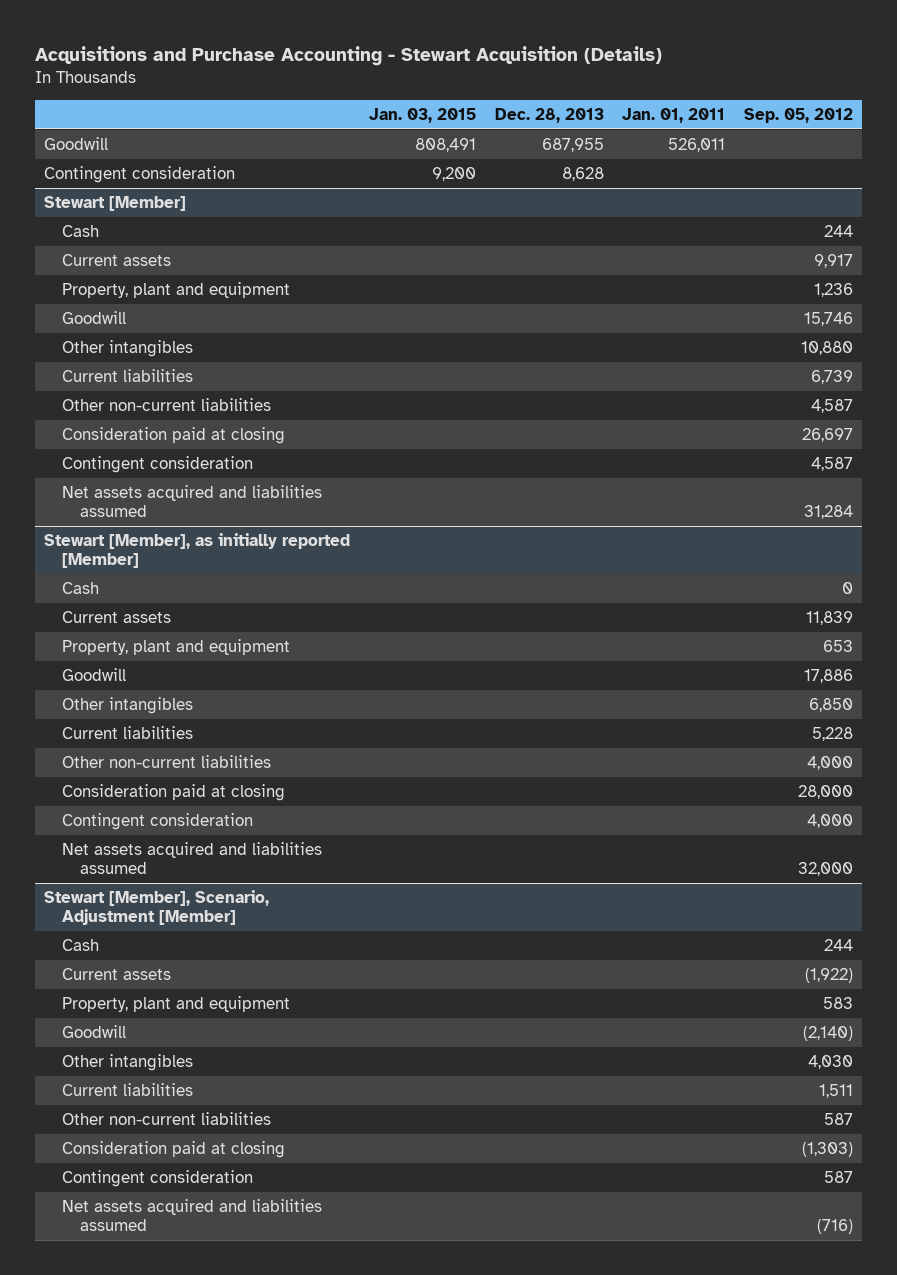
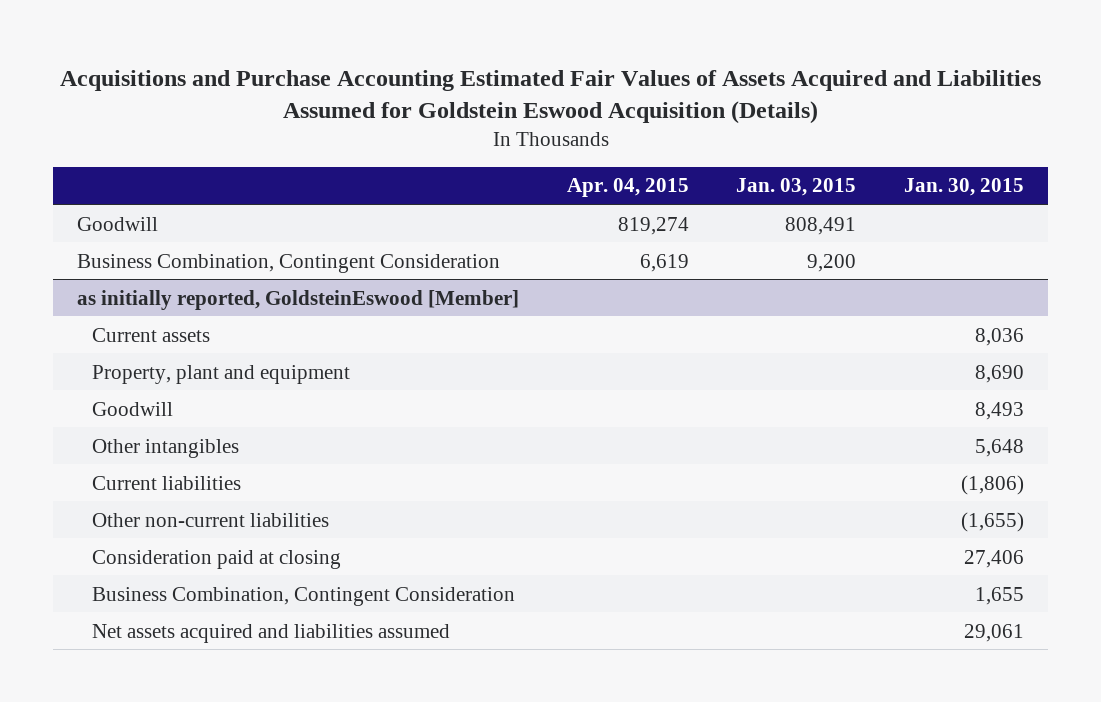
- Acquisitions and Purchase Accounting - Stewart Acquisition (Details)
+ Acquisitions and Purchase Accounting Estimated Fair Values of Assets Acquired and Liabilities Assumed for Goldstein Eswood Acquisition (Details)
- | Jan. 03, 2015 | Dec. 28, 2013 | Jan. 01, 2011 | Sep. 05, 2012
+ | Apr. 04, 2015 | Jan. 03, 2015 | Jan. 30, 2015
- Contingent consideration | 9,200 | 8,628 | |
- Stewart [Member]
- Cash | | | | 244
- Current assets | | | | 9,917
- Property, plant and equipment | | | | 1,236
- Goodwill | | | | 15,746
- Other intangibles | | | | 10,880
- Current liabilities | | | | 6,739
- Other non-current liabilities | | | | 4,587
- Consideration paid at closing | | | | 26,697
- Contingent consideration | | | | 4,587
- Net assets acquired and liabilities assumed | | | | 31,284
- Stewart [Member], as initially reported [Member]
- Cash | | | | 0
+ Business Combination, Contingent Consideration | 6,619 | 9,200 |
+ as initially reported, GoldsteinEswood [Member]
- Contingent consideration | | | | 4,000
+ Business Combination, Contingent Consideration | | | 1,655
- Stewart [Member], Scenario, Adjustment [Member]
- Cash | | | | 244
- Current assets | | | | (1,922)
- Property, plant and equipment | | | | 583
- Goodwill | | | | (2,140)
- Other intangibles | | | | 4,030
- Current liabilities | | | | 1,511
- Other non-current liabilities | | | | 587
- Consideration paid at closing | | | | (1,303)
- Contingent consideration | | | | 587
- Net assets acquired and liabilities assumed | | | | (716)

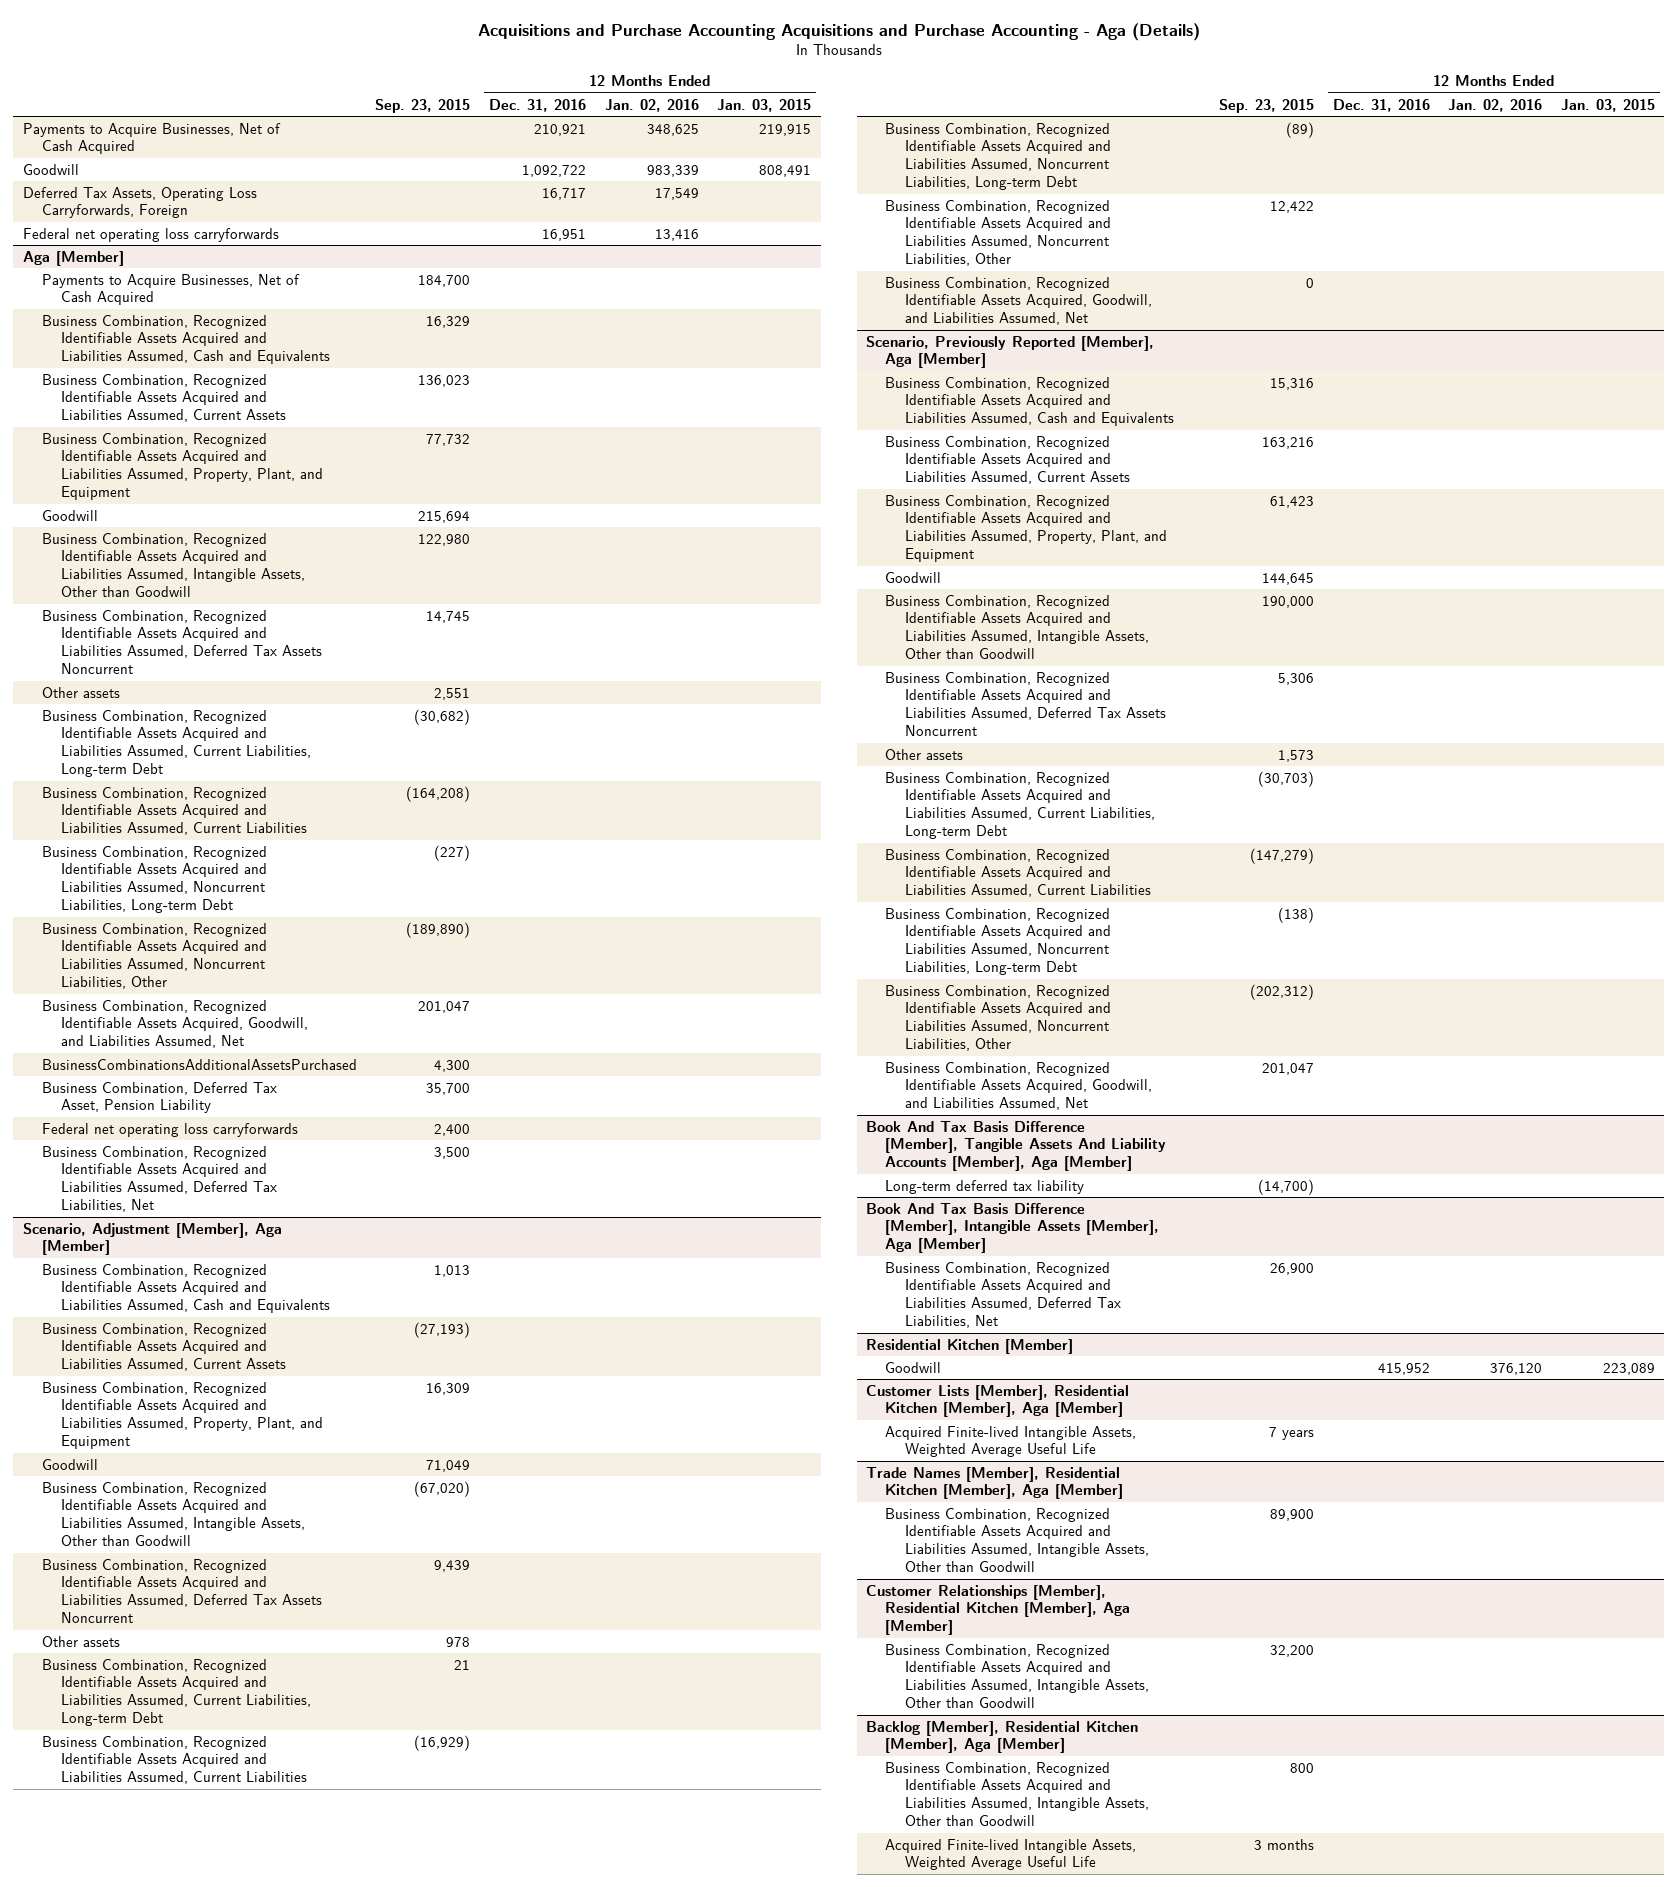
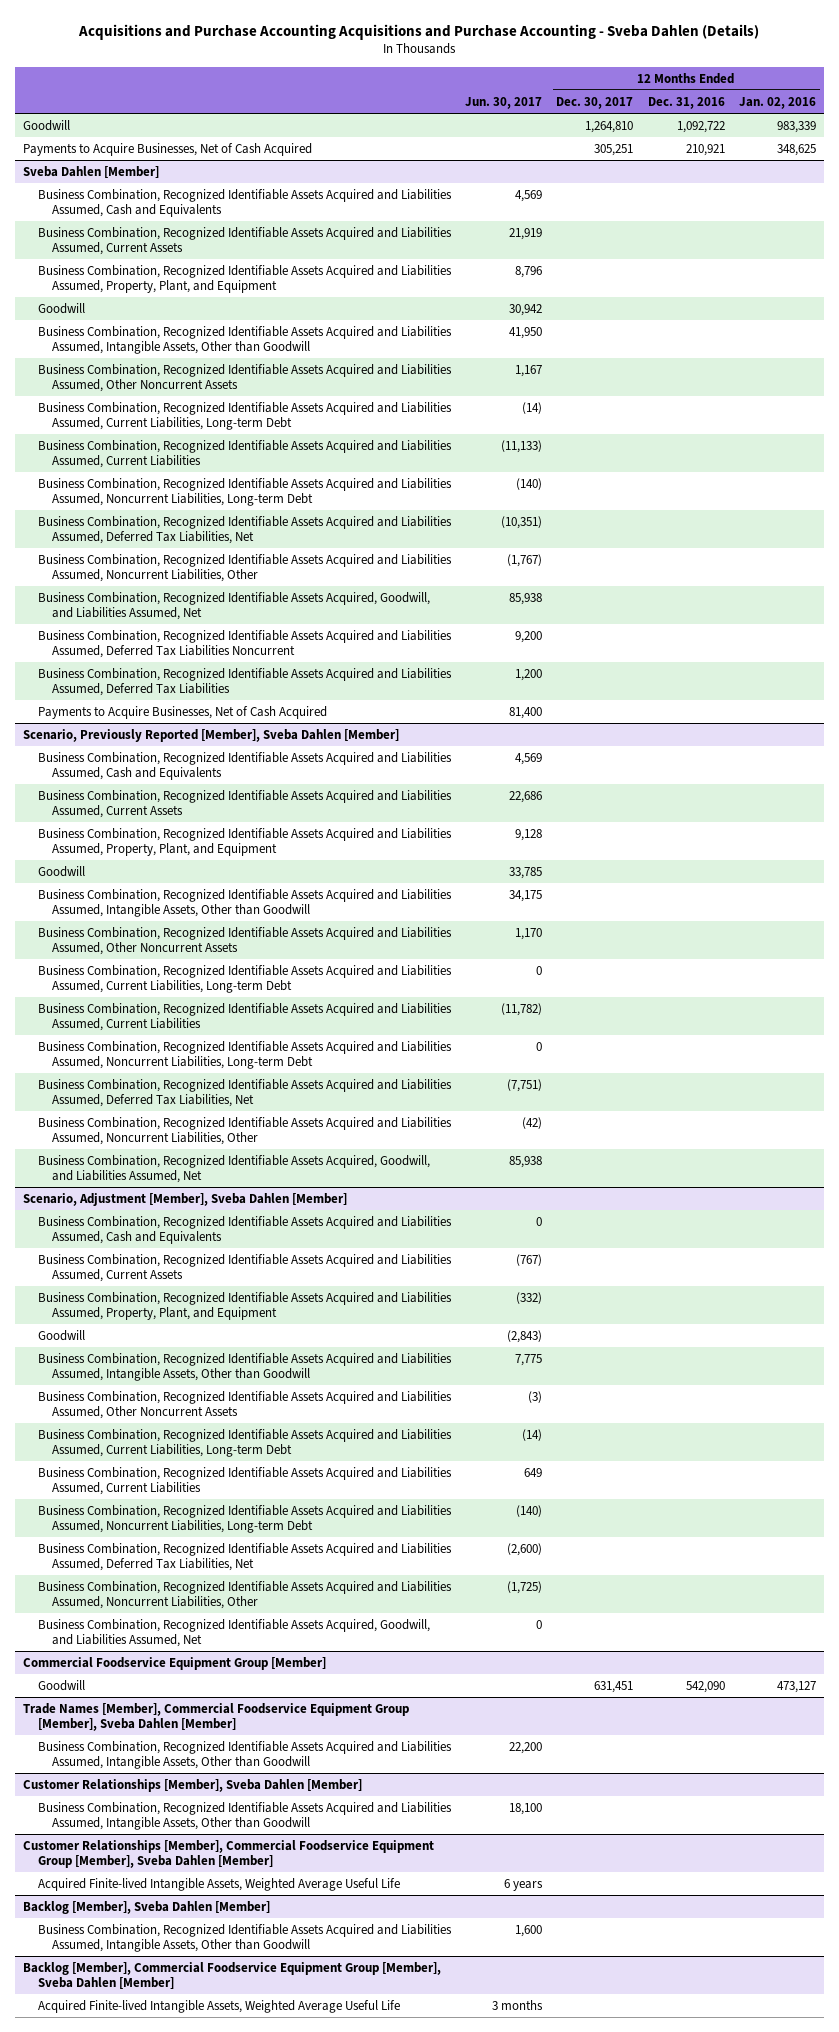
- Acquisitions and Purchase Accounting Acquisitions and Purchase Accounting - Aga (Details)
+ Acquisitions and Purchase Accounting Acquisitions and Purchase Accounting - Sveba Dahlen (Details)
- | Sep. 23, 2015 | 12 Months Ended Dec. 31, 2016 | 12 Months Ended Jan. 02, 2016 | 12 Months Ended Jan. 03, 2015
+ | Jun. 30, 2017 | 12 Months Ended Dec. 30, 2017 | 12 Months Ended Dec. 31, 2016 | 12 Months Ended Jan. 02, 2016
- Deferred Tax Assets, Operating Loss Carryforwards, Foreign | | 16,717 | 17,549 |
- Federal net operating loss carryforwards | | 16,951 | 13,416 |
- Aga [Member]
- Payments to Acquire Businesses, Net of Cash Acquired | 184,700 | | |
- Business Combination, Recognized Identifiable Assets Acquired and Liabilities Assumed, Cash and Equivalents | 16,329 | | |
- Business Combination, Recognized Identifiable Assets Acquired and Liabilities Assumed, Current Assets | 136,023 | | |
- Business Combination, Recognized Identifiable Assets Acquired and Liabilities Assumed, Property, Plant, and Equipment | 77,732 | | |
- Goodwill | 215,694 | | |
- Business Combination, Recognized Identifiable Assets Acquired and Liabilities Assumed, Intangible Assets, Other than Goodwill | 122,980 | | |
- Business Combination, Recognized Identifiable Assets Acquired and Liabilities Assumed, Deferred Tax Assets Noncurrent | 14,745 | | |
- Other assets | 2,551 | | |
- Business Combination, Recognized Identifiable Assets Acquired and Liabilities Assumed, Current Liabilities, Long-term Debt | (30,682) | | |
- Business Combination, Recognized Identifiable Assets Acquired and Liabilities Assumed, Current Liabilities | (164,208) | | |
- Business Combination, Recognized Identifiable Assets Acquired and Liabilities Assumed, Noncurrent Liabilities, Long-term Debt | (227) | | |
- Business Combination, Recognized Identifiable Assets Acquired and Liabilities Assumed, Noncurrent Liabilities, Other | (189,890) | | |
- Business Combination, Recognized Identifiable Assets Acquired, Goodwill, and Liabilities Assumed, Net | 201,047 | | |
- BusinessCombinationsAdditionalAssetsPurchased | 4,300 | | |
- Business Combination, Deferred Tax Asset, Pension Liability | 35,700 | | |
- Federal net operating loss carryforwards | 2,400 | | |
- Business Combination, Recognized Identifiable Assets Acquired and Liabilities Assumed, Deferred Tax Liabilities, Net | 3,500 | | |
- Scenario, Adjustment [Member], Aga [Member]
- Business Combination, Recognized Identifiable Assets Acquired and Liabilities Assumed, Cash and Equivalents | 1,013 | | |
- Business Combination, Recognized Identifiable Assets Acquired and Liabilities Assumed, Current Assets | (27,193) | | |
- Business Combination, Recognized Identifiable Assets Acquired and Liabilities Assumed, Property, Plant, and Equipment | 16,309 | | |
- Goodwill | 71,049 | | |
- Business Combination, Recognized Identifiable Assets Acquired and Liabilities Assumed, Intangible Assets, Other than Goodwill | (67,020) | | |
- Business Combination, Recognized Identifiable Assets Acquired and Liabilities Assumed, Deferred Tax Assets Noncurrent | 9,439 | | |
- Other assets | 978 | | |
- Business Combination, Recognized Identifiable Assets Acquired and Liabilities Assumed, Current Liabilities, Long-term Debt | 21 | | |
- Business Combination, Recognized Identifiable Assets Acquired and Liabilities Assumed, Current Liabilities | (16,929) | | |
- Business Combination, Recognized Identifiable Assets Acquired and Liabilities Assumed, Noncurrent Liabilities, Long-term Debt | (89) | | |
- Business Combination, Recognized Identifiable Assets Acquired and Liabilities Assumed, Noncurrent Liabilities, Other | 12,422 | | |
- Business Combination, Recognized Identifiable Assets Acquired, Goodwill, and Liabilities Assumed, Net | 0 | | |
- Scenario, Previously Reported [Member], Aga [Member]
moved down: Payments to Acquire Businesses, Net of Cash Acquired | | 305,251 | 210,921 | 348,625
+ Sveba Dahlen [Member]
+ Business Combination, Recognized Identifiable Assets Acquired and Liabilities Assumed, Cash and Equivalents | 4,569 | | |
+ Business Combination, Recognized Identifiable Assets Acquired and Liabilities Assumed, Current Assets | 21,919 | | |
+ Business Combination, Recognized Identifiable Assets Acquired and Liabilities Assumed, Property, Plant, and Equipment | 8,796 | | |
+ Goodwill | 30,942 | | |
+ Business Combination, Recognized Identifiable Assets Acquired and Liabilities Assumed, Intangible Assets, Other than Goodwill | 41,950 | | |
+ Business Combination, Recognized Identifiable Assets Acquired and Liabilities Assumed, Other Noncurrent Assets | 1,167 | | |
+ Business Combination, Recognized Identifiable Assets Acquired and Liabilities Assumed, Current Liabilities, Long-term Debt | (14) | | |
+ Business Combination, Recognized Identifiable Assets Acquired and Liabilities Assumed, Current Liabilities | (11,133) | | |
+ Business Combination, Recognized Identifiable Assets Acquired and Liabilities Assumed, Noncurrent Liabilities, Long-term Debt | (140) | | |
+ Business Combination, Recognized Identifiable Assets Acquired and Liabilities Assumed, Deferred Tax Liabilities, Net | (10,351) | | |
+ Business Combination, Recognized Identifiable Assets Acquired and Liabilities Assumed, Noncurrent Liabilities, Other | (1,767) | | |
+ Business Combination, Recognized Identifiable Assets Acquired, Goodwill, and Liabilities Assumed, Net | 85,938 | | |
+ Business Combination, Recognized Identifiable Assets Acquired and Liabilities Assumed, Deferred Tax Liabilities Noncurrent | 9,200 | | |
+ Business Combination, Recognized Identifiable Assets Acquired and Liabilities Assumed, Deferred Tax Liabilities | 1,200 | | |
+ Payments to Acquire Businesses, Net of Cash Acquired | 81,400 | | |
+ Scenario, Previously Reported [Member], Sveba Dahlen [Member]
- Business Combination, Recognized Identifiable Assets Acquired and Liabilities Assumed, Deferred Tax Assets Noncurrent | 5,306 | | |
- Other assets | 1,573 | | |
+ Business Combination, Recognized Identifiable Assets Acquired and Liabilities Assumed, Other Noncurrent Assets | 1,170 | | |
+ Business Combination, Recognized Identifiable Assets Acquired and Liabilities Assumed, Deferred Tax Liabilities, Net | (7,751) | | |
- Book And Tax Basis Difference [Member], Tangible Assets And Liability Accounts [Member], Aga [Member]
- Long-term deferred tax liability | (14,700) | | |
- Book And Tax Basis Difference [Member], Intangible Assets [Member], Aga [Member]
- Business Combination, Recognized Identifiable Assets Acquired and Liabilities Assumed, Deferred Tax Liabilities, Net | 26,900 | | |
- Residential Kitchen [Member]
- Goodwill | | 415,952 | 376,120 | 223,089
- Customer Lists [Member], Residential Kitchen [Member], Aga [Member]
- Acquired Finite-lived Intangible Assets, Weighted Average Useful Life | 7 years | | |
- Trade Names [Member], Residential Kitchen [Member], Aga [Member]
- Business Combination, Recognized Identifiable Assets Acquired and Liabilities Assumed, Intangible Assets, Other than Goodwill | 89,900 | | |
- Customer Relationships [Member], Residential Kitchen [Member], Aga [Member]
- Business Combination, Recognized Identifiable Assets Acquired and Liabilities Assumed, Intangible Assets, Other than Goodwill | 32,200 | | |
- Backlog [Member], Residential Kitchen [Member], Aga [Member]
- Business Combination, Recognized Identifiable Assets Acquired and Liabilities Assumed, Intangible Assets, Other than Goodwill | 800 | | |
- Acquired Finite-lived Intangible Assets, Weighted Average Useful Life | 3 months | | |
+ Scenario, Adjustment [Member], Sveba Dahlen [Member]
+ Business Combination, Recognized Identifiable Assets Acquired and Liabilities Assumed, Cash and Equivalents | 0 | | |
+ Business Combination, Recognized Identifiable Assets Acquired and Liabilities Assumed, Current Assets | (767) | | |
+ Business Combination, Recognized Identifiable Assets Acquired and Liabilities Assumed, Property, Plant, and Equipment | (332) | | |
+ Goodwill | (2,843) | | |
+ Business Combination, Recognized Identifiable Assets Acquired and Liabilities Assumed, Intangible Assets, Other than Goodwill | 7,775 | | |
+ Business Combination, Recognized Identifiable Assets Acquired and Liabilities Assumed, Other Noncurrent Assets | (3) | | |
+ Business Combination, Recognized Identifiable Assets Acquired and Liabilities Assumed, Current Liabilities, Long-term Debt | (14) | | |
+ Business Combination, Recognized Identifiable Assets Acquired and Liabilities Assumed, Current Liabilities | 649 | | |
+ Business Combination, Recognized Identifiable Assets Acquired and Liabilities Assumed, Noncurrent Liabilities, Long-term Debt | (140) | | |
+ Business Combination, Recognized Identifiable Assets Acquired and Liabilities Assumed, Deferred Tax Liabilities, Net | (2,600) | | |
+ Business Combination, Recognized Identifiable Assets Acquired and Liabilities Assumed, Noncurrent Liabilities, Other | (1,725) | | |
+ Business Combination, Recognized Identifiable Assets Acquired, Goodwill, and Liabilities Assumed, Net | 0 | | |
+ Commercial Foodservice Equipment Group [Member]
+ Goodwill | | 631,451 | 542,090 | 473,127
+ Trade Names [Member], Commercial Foodservice Equipment Group [Member], Sveba Dahlen [Member]
+ Business Combination, Recognized Identifiable Assets Acquired and Liabilities Assumed, Intangible Assets, Other than Goodwill | 22,200 | | |
+ Customer Relationships [Member], Sveba Dahlen [Member]
+ Business Combination, Recognized Identifiable Assets Acquired and Liabilities Assumed, Intangible Assets, Other than Goodwill | 18,100 | | |
+ Customer Relationships [Member], Commercial Foodservice Equipment Group [Member], Sveba Dahlen [Member]
+ Acquired Finite-lived Intangible Assets, Weighted Average Useful Life | 6 years | | |
+ Backlog [Member], Sveba Dahlen [Member]
+ Business Combination, Recognized Identifiable Assets Acquired and Liabilities Assumed, Intangible Assets, Other than Goodwill | 1,600 | | |
+ Backlog [Member], Commercial Foodservice Equipment Group [Member], Sveba Dahlen [Member]
+ Acquired Finite-lived Intangible Assets, Weighted Average Useful Life | 3 months | | |

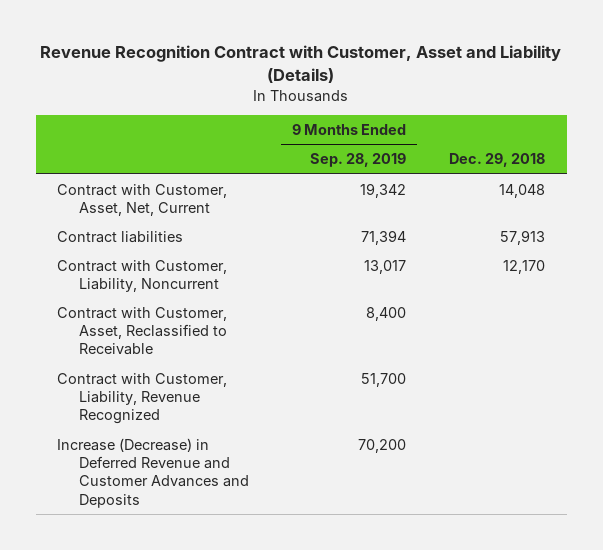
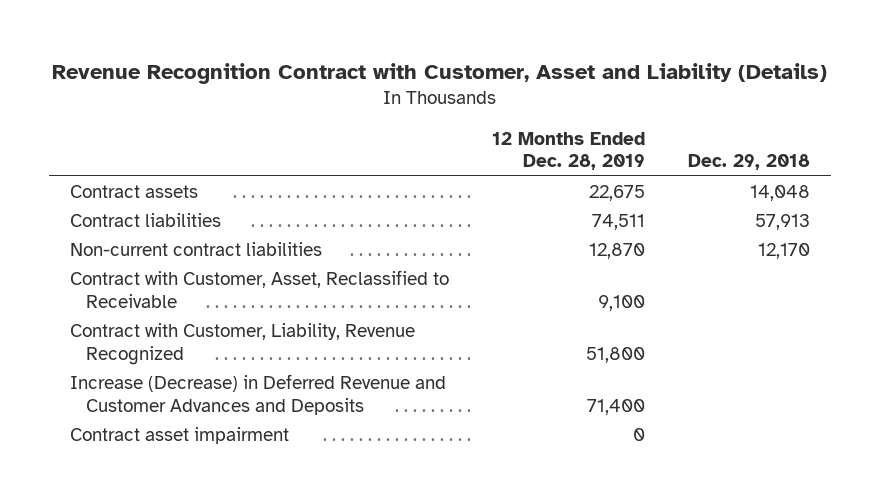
- | 9 Months Ended Sep. 28, 2019 | Dec. 29, 2018
+ | 12 Months Ended Dec. 28, 2019 | Dec. 29, 2018
- Contract with Customer, Asset, Net, Current | 19,342 | 14,048
+ Contract assets | 22,675 | 14,048
- Contract with Customer, Liability, Noncurrent | 13,017 | 12,170
+ Non-current contract liabilities | 12,870 | 12,170
+ Contract asset impairment | 0 |

